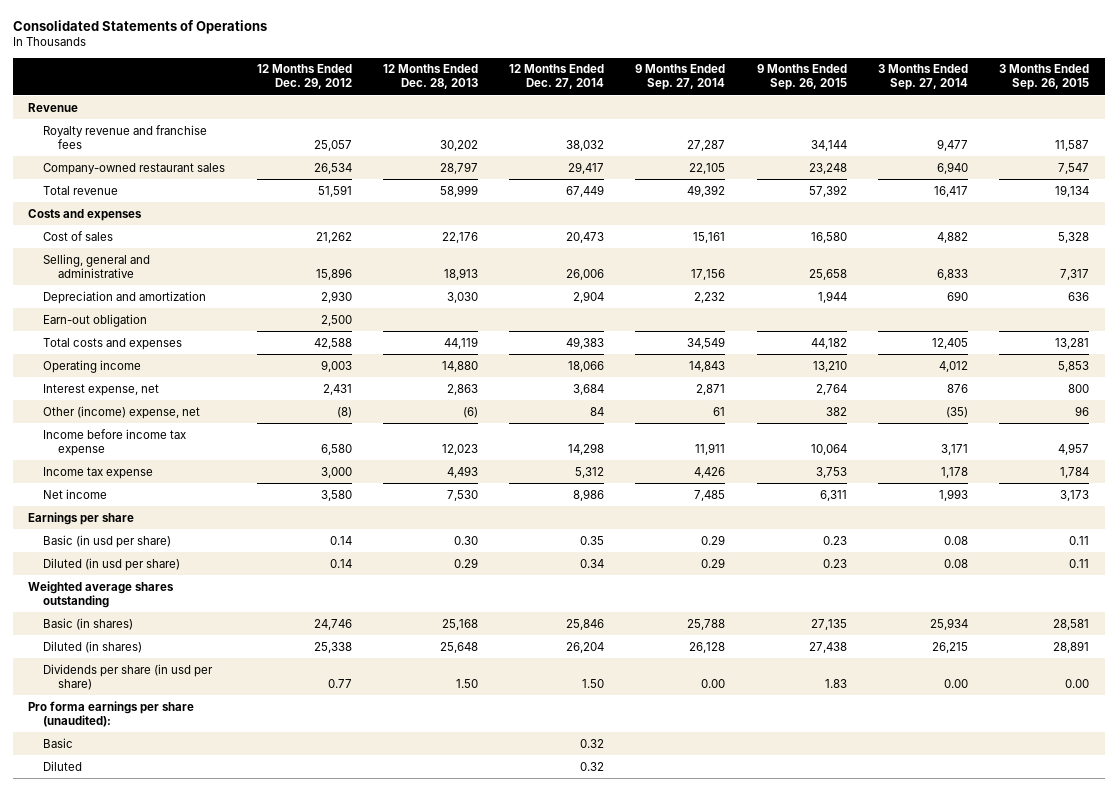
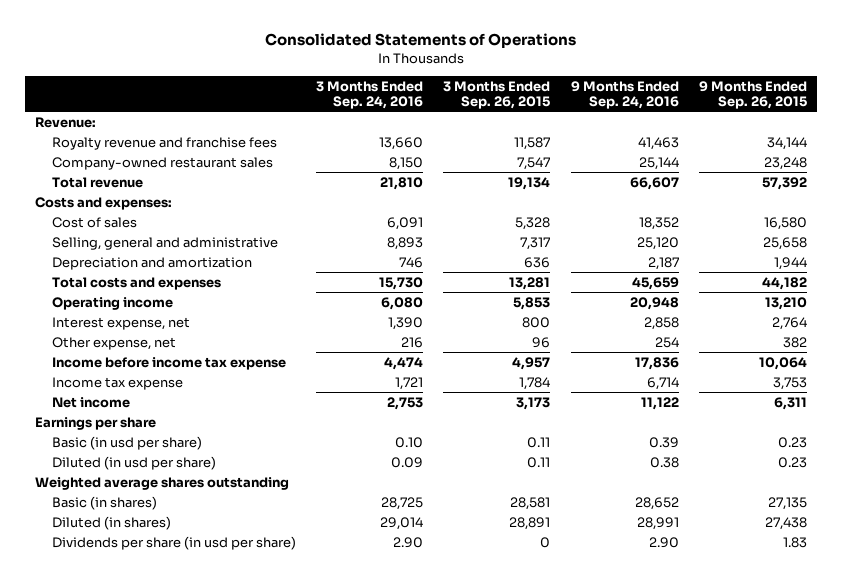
- | 12 Months Ended Dec. 29, 2012 | 12 Months Ended Dec. 28, 2013 | 12 Months Ended Dec. 27, 2014 | 9 Months Ended Sep. 27, 2014 | 9 Months Ended Sep. 26, 2015 | 3 Months Ended Sep. 27, 2014 | 3 Months Ended Sep. 26, 2015
+ | 3 Months Ended Sep. 24, 2016 | 3 Months Ended Sep. 26, 2015 | 9 Months Ended Sep. 24, 2016 | 9 Months Ended Sep. 26, 2015
- Revenue
+ Revenue:
- Costs and expenses
+ Costs and expenses:
- Earn-out obligation | 2,500 | | | | | |
- Other (income) expense, net | (8) | (6) | 84 | 61 | 382 | (35) | 96
+ Other expense, net | 216 | 96 | 254 | 382
- Dividends per share (in usd per share) | 0.77 | 1.50 | 1.50 | 0.00 | 1.83 | 0.00 | 0.00
- Pro forma earnings per share (unaudited):
- Basic | | | 0.32 | | | |
- Diluted | | | 0.32 | | | |
+ Dividends per share (in usd per share) | 2.90 | 0 | 2.90 | 1.83

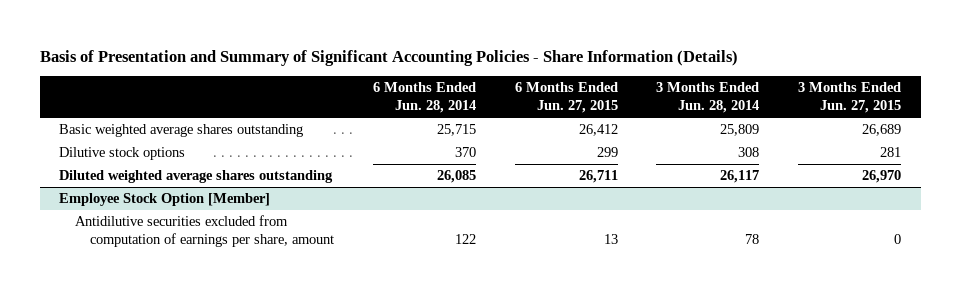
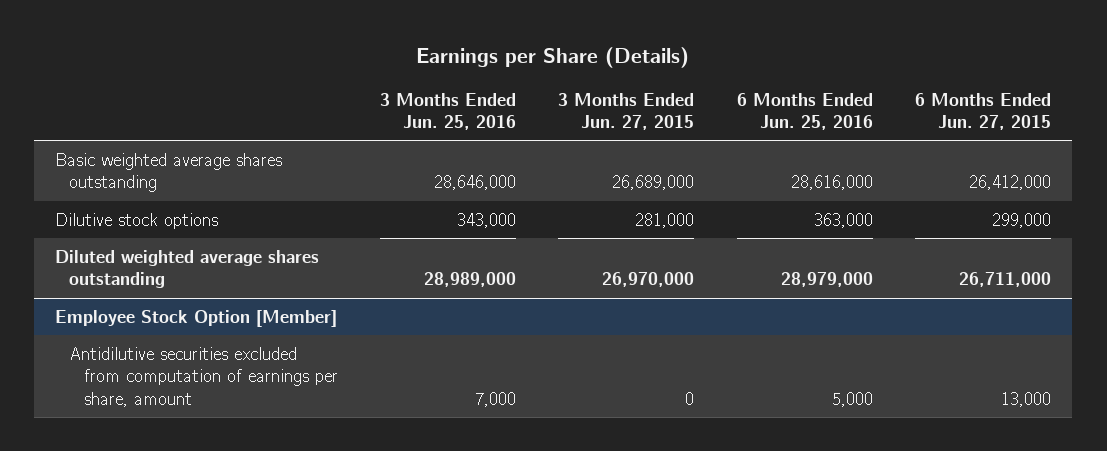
- Basis of Presentation and Summary of Significant Accounting Policies - Share Information (Details)
+ Earnings per Share (Details)
- | 6 Months Ended Jun. 28, 2014 | 6 Months Ended Jun. 27, 2015 | 3 Months Ended Jun. 28, 2014 | 3 Months Ended Jun. 27, 2015
+ | 3 Months Ended Jun. 25, 2016 | 3 Months Ended Jun. 27, 2015 | 6 Months Ended Jun. 25, 2016 | 6 Months Ended Jun. 27, 2015
- Basic weighted average shares outstanding | 25,715 | 26,412 | 25,809 | 26,689
- Dilutive stock options | 370 | 299 | 308 | 281
- Diluted weighted average shares outstanding | 26,085 | 26,711 | 26,117 | 26,970
+ Basic weighted average shares outstanding | 28,646,000 | 26,689,000 | 28,616,000 | 26,412,000
+ Dilutive stock options | 343,000 | 281,000 | 363,000 | 299,000
+ Diluted weighted average shares outstanding | 28,989,000 | 26,970,000 | 28,979,000 | 26,711,000
@ Employee Stock Option [Member]
- Antidilutive securities excluded from computation of earnings per share, amount | 122 | 13 | 78 | 0
+ Antidilutive securities excluded from computation of earnings per share, amount | 7,000 | 0 | 5,000 | 13,000

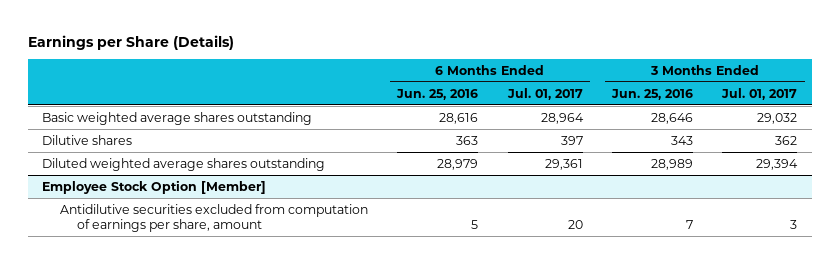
- | 3 Months Ended Jun. 25, 2016 | 3 Months Ended Jun. 27, 2015 | 6 Months Ended Jun. 25, 2016 | 6 Months Ended Jun. 27, 2015
+ | 6 Months Ended Jun. 25, 2016 | 6 Months Ended Jul. 01, 2017 | 3 Months Ended Jun. 25, 2016 | 3 Months Ended Jul. 01, 2017
- Basic weighted average shares outstanding | 28,646,000 | 26,689,000 | 28,616,000 | 26,412,000
- Dilutive stock options | 343,000 | 281,000 | 363,000 | 299,000
- Diluted weighted average shares outstanding | 28,989,000 | 26,970,000 | 28,979,000 | 26,711,000
+ Basic weighted average shares outstanding | 28,616 | 28,964 | 28,646 | 29,032
+ Dilutive shares | 363 | 397 | 343 | 362
+ Diluted weighted average shares outstanding | 28,979 | 29,361 | 28,989 | 29,394
@ Employee Stock Option [Member]
- Antidilutive securities excluded from computation of earnings per share, amount | 7,000 | 0 | 5,000 | 13,000
+ Antidilutive securities excluded from computation of earnings per share, amount | 5 | 20 | 7 | 3

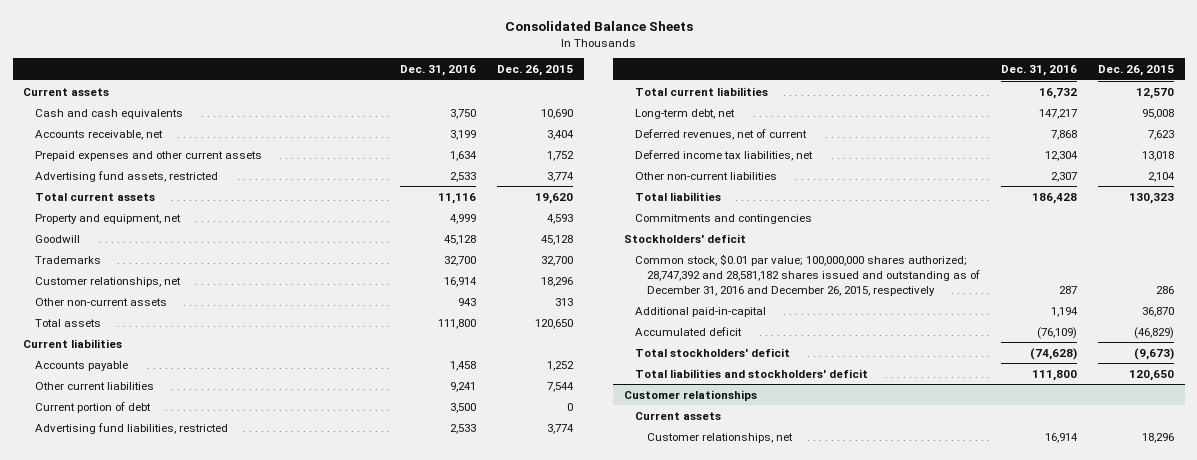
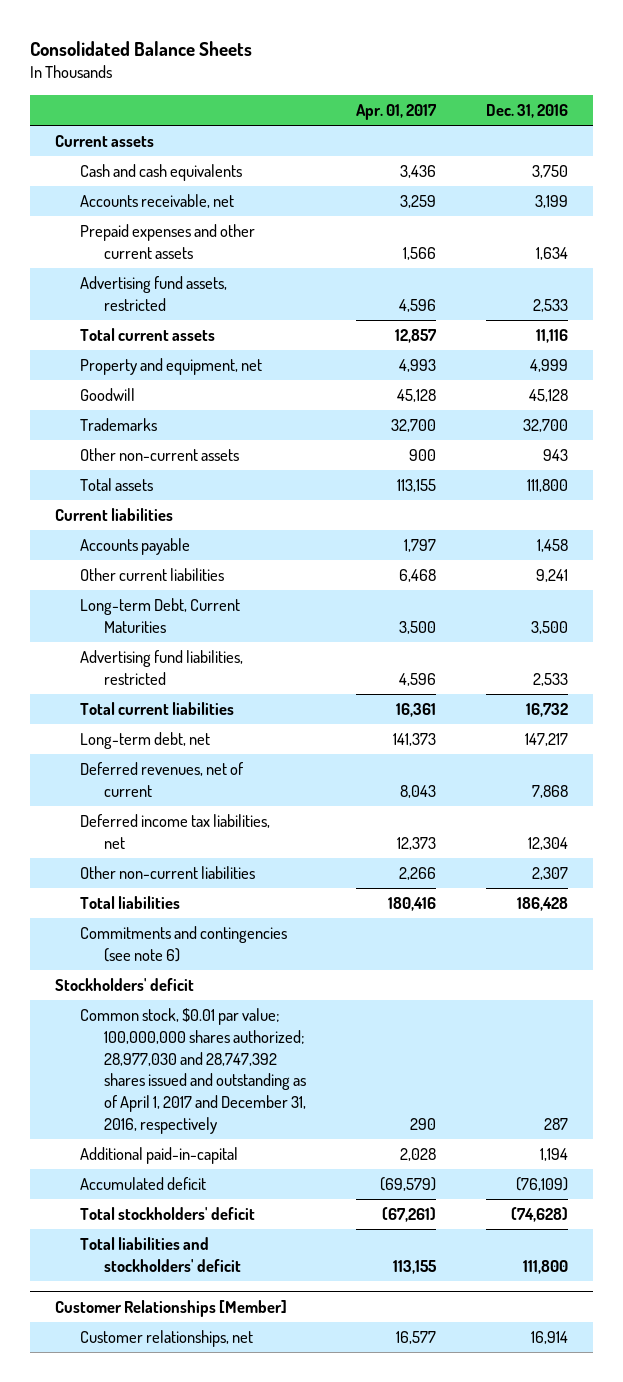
- | Dec. 31, 2016 | Dec. 26, 2015
+ | Apr. 01, 2017 | Dec. 31, 2016
- Customer relationships, net | 16,914 | 18,296
- Current portion of debt | 3,500 | 0
+ Long-term Debt, Current Maturities | 3,500 | 3,500
- Commitments and contingencies
+ Commitments and contingencies (see note 6)
- Common stock, $0.01 par value; 100,000,000 shares authorized; 28,747,392 and 28,581,182 shares issued and outstanding as of December 31, 2016 and December 26, 2015, respectively | 287 | 286
+ Common stock, $0.01 par value; 100,000,000 shares authorized; 28,977,030 and 28,747,392 shares issued and outstanding as of April 1, 2017 and December 31, 2016, respectively | 290 | 287
- Customer relationships
- Current assets
+ Customer Relationships [Member]

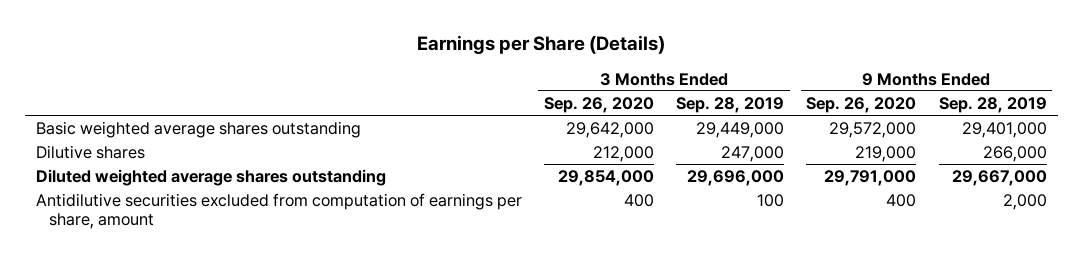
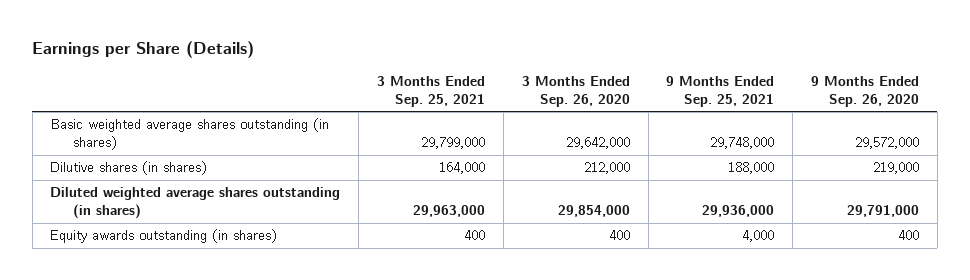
- | 3 Months Ended Sep. 26, 2020 | 3 Months Ended Sep. 28, 2019 | 9 Months Ended Sep. 26, 2020 | 9 Months Ended Sep. 28, 2019
+ | 3 Months Ended Sep. 25, 2021 | 3 Months Ended Sep. 26, 2020 | 9 Months Ended Sep. 25, 2021 | 9 Months Ended Sep. 26, 2020
- Basic weighted average shares outstanding | 29,642,000 | 29,449,000 | 29,572,000 | 29,401,000
- Dilutive shares | 212,000 | 247,000 | 219,000 | 266,000
- Diluted weighted average shares outstanding | 29,854,000 | 29,696,000 | 29,791,000 | 29,667,000
- Antidilutive securities excluded from computation of earnings per share, amount | 400 | 100 | 400 | 2,000
+ Basic weighted average shares outstanding (in shares) | 29,799,000 | 29,642,000 | 29,748,000 | 29,572,000
+ Dilutive shares (in shares) | 164,000 | 212,000 | 188,000 | 219,000
+ Diluted weighted average shares outstanding (in shares) | 29,963,000 | 29,854,000 | 29,936,000 | 29,791,000
+ Equity awards outstanding (in shares) | 400 | 400 | 4,000 | 400

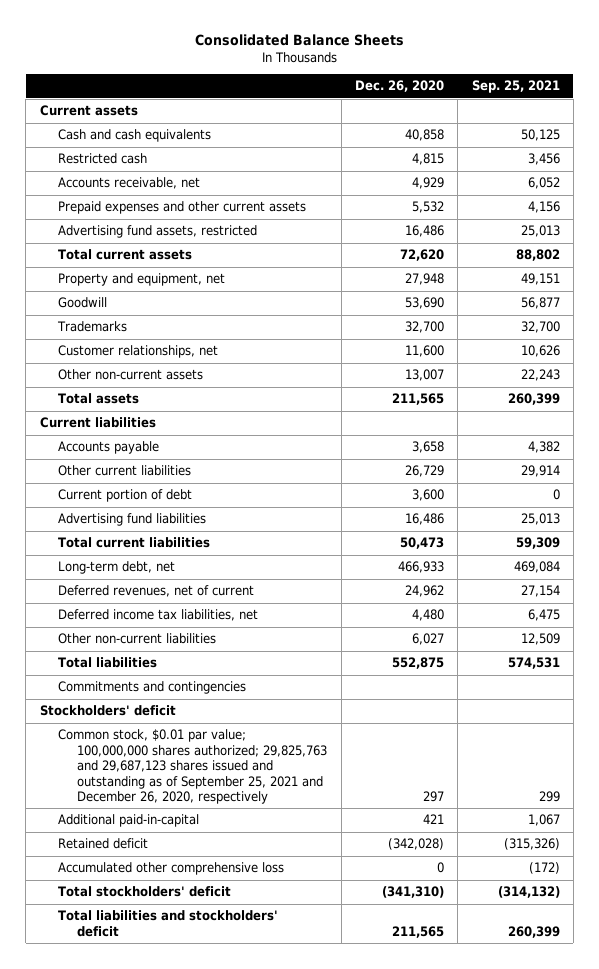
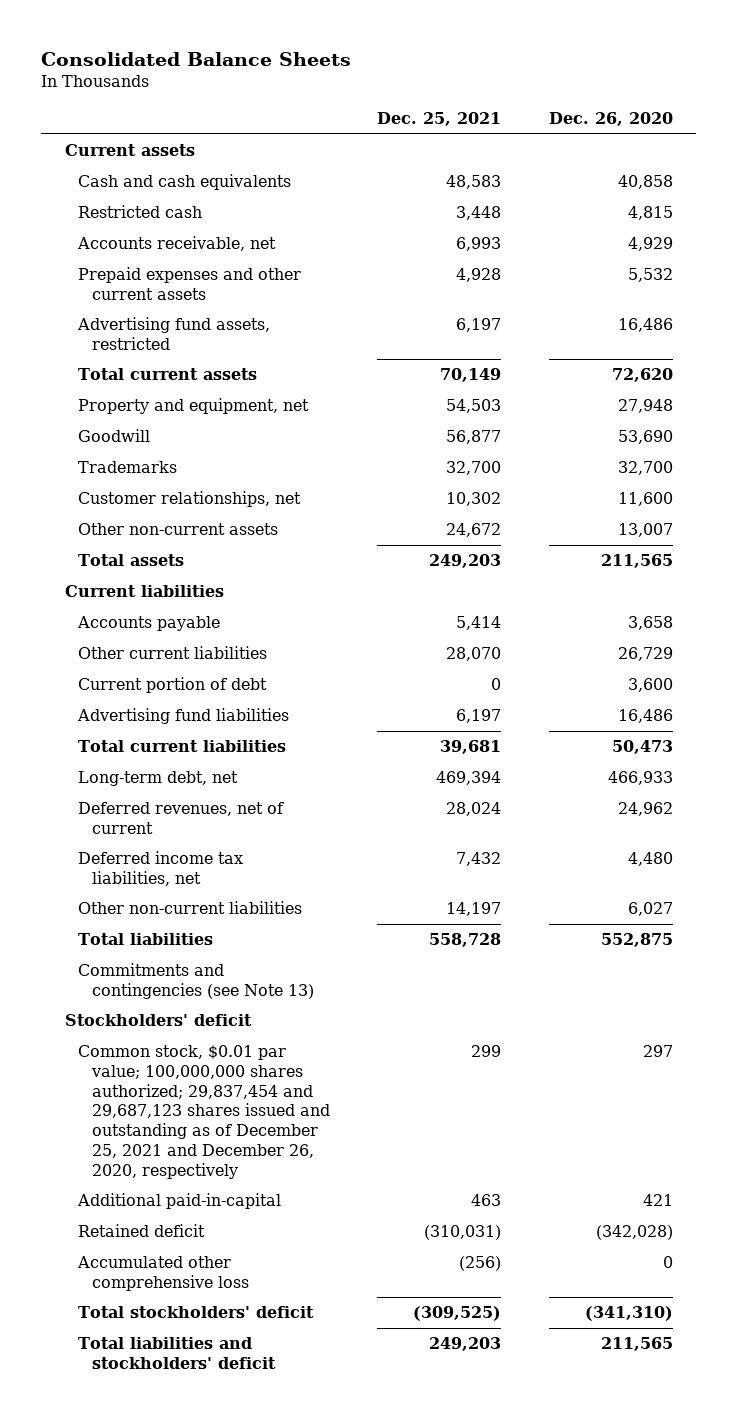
- | Dec. 26, 2020 | Sep. 25, 2021
+ | Dec. 25, 2021 | Dec. 26, 2020
- Commitments and contingencies
+ Commitments and contingencies (see Note 13)
- Common stock, $0.01 par value; 100,000,000 shares authorized; 29,825,763 and 29,687,123 shares issued and outstanding as of September 25, 2021 and December 26, 2020, respectively | 297 | 299
+ Common stock, $0.01 par value; 100,000,000 shares authorized; 29,837,454 and 29,687,123 shares issued and outstanding as of December 25, 2021 and December 26, 2020, respectively | 299 | 297

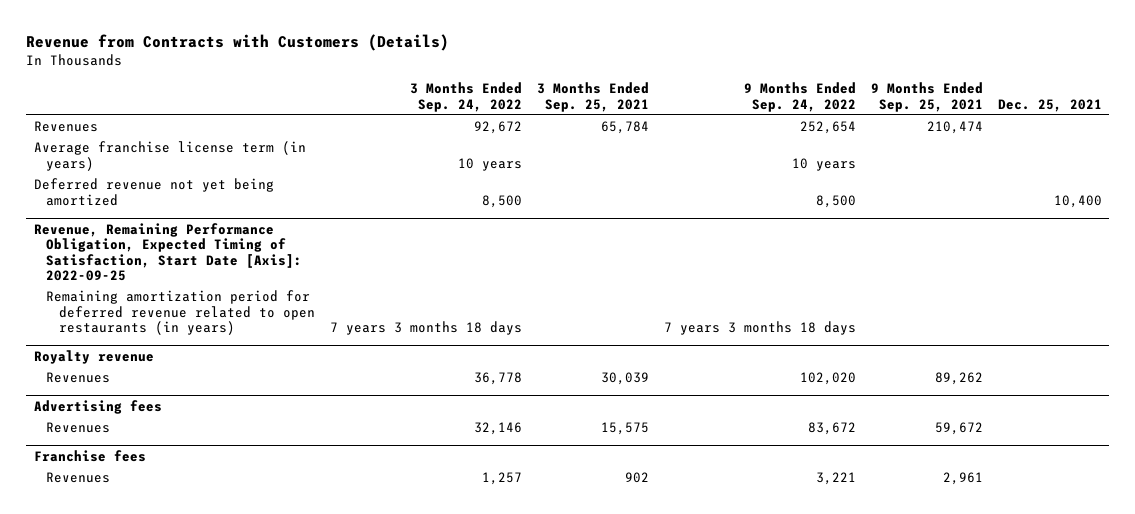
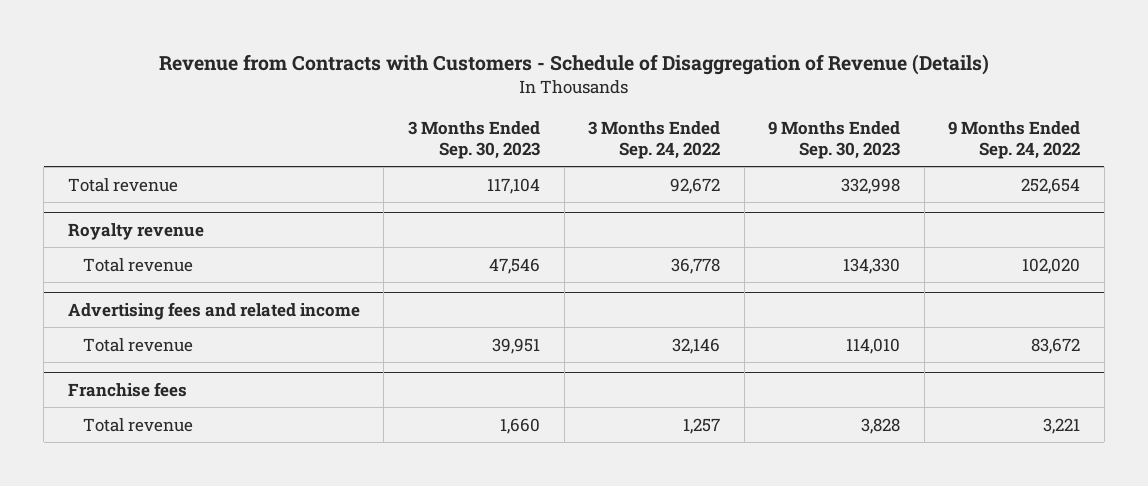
- Revenue from Contracts with Customers (Details)
+ Revenue from Contracts with Customers - Schedule of Disaggregation of Revenue (Details)
- | 3 Months Ended Sep. 24, 2022 | 3 Months Ended Sep. 25, 2021 | 9 Months Ended Sep. 24, 2022 | 9 Months Ended Sep. 25, 2021 | Dec. 25, 2021
+ | 3 Months Ended Sep. 30, 2023 | 3 Months Ended Sep. 24, 2022 | 9 Months Ended Sep. 30, 2023 | 9 Months Ended Sep. 24, 2022
- Revenues | 92,672 | 65,784 | 252,654 | 210,474 |
- Average franchise license term (in years) | 10 years | | 10 years | |
- Deferred revenue not yet being amortized | 8,500 | | 8,500 | | 10,400
- Revenue, Remaining Performance Obligation, Expected Timing of Satisfaction, Start Date [Axis]: 2022-09-25
- Remaining amortization period for deferred revenue related to open restaurants (in years) | 7 years 3 months 18 days | | 7 years 3 months 18 days | |
+ Total revenue | 117,104 | 92,672 | 332,998 | 252,654
@ Royalty revenue
- Revenues | 36,778 | 30,039 | 102,020 | 89,262 |
- Advertising fees
- Revenues | 32,146 | 15,575 | 83,672 | 59,672 |
@ Royalty revenue
+ Total revenue | 47,546 | 36,778 | 134,330 | 102,020
+ Advertising fees and related income
+ Total revenue | 39,951 | 32,146 | 114,010 | 83,672
@ Franchise fees
- Revenues | 1,257 | 902 | 3,221 | 2,961 |
+ Total revenue | 1,660 | 1,257 | 3,828 | 3,221

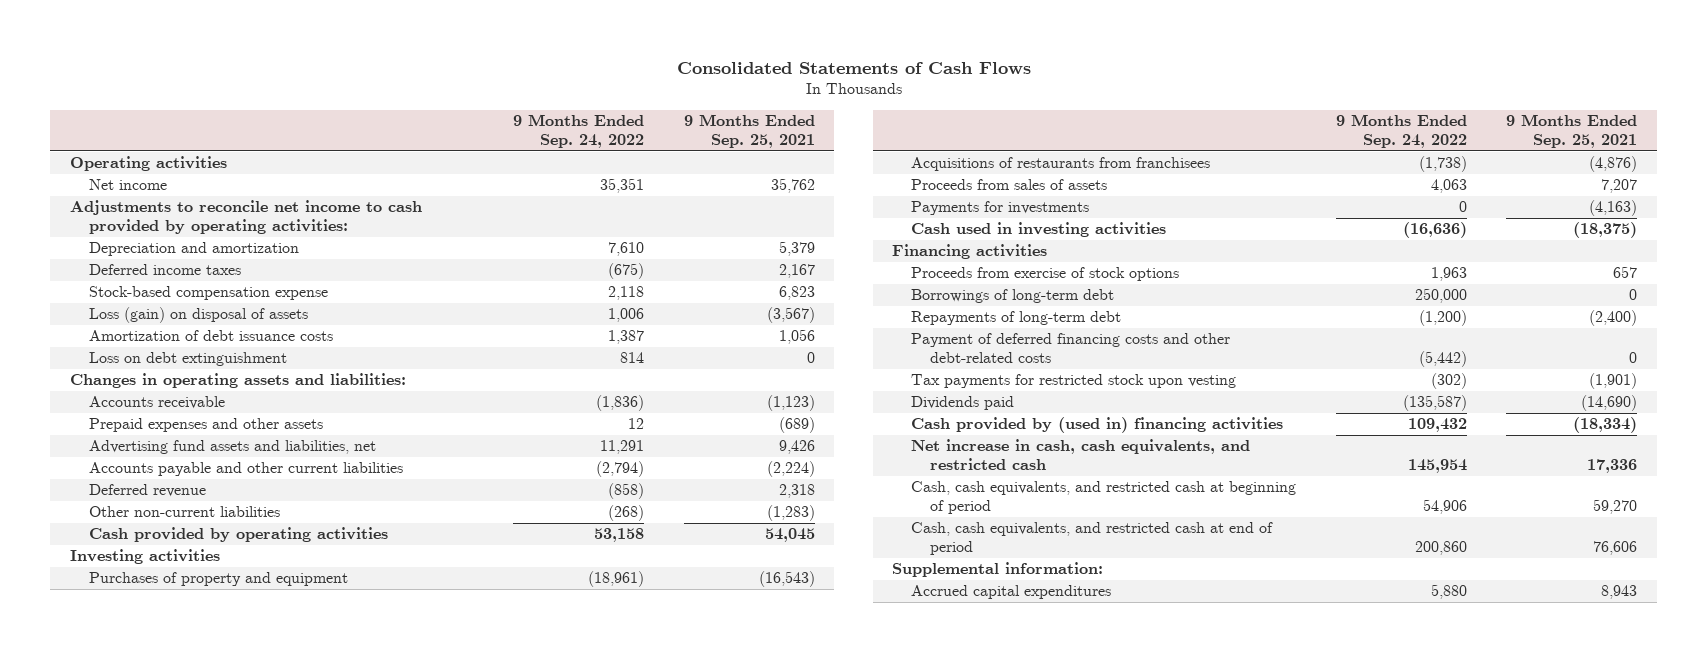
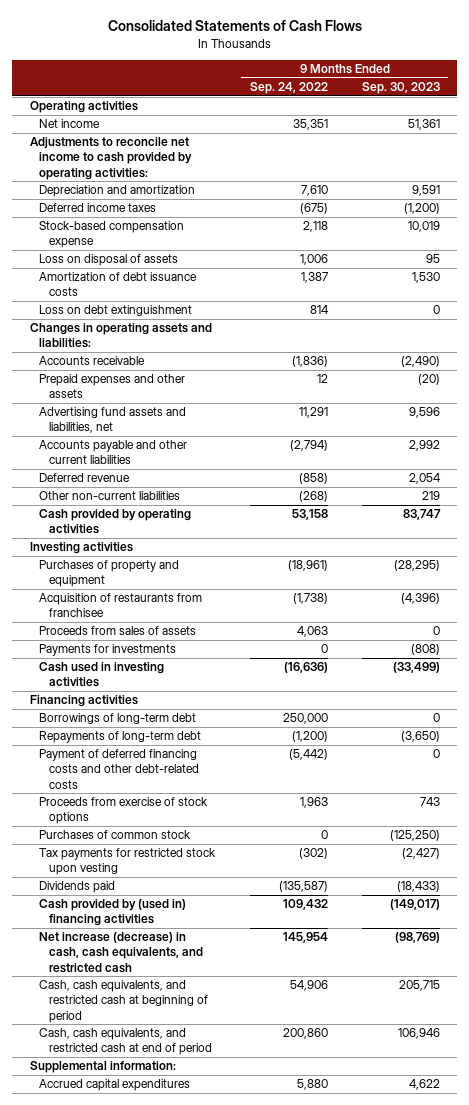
- | 9 Months Ended Sep. 24, 2022 | 9 Months Ended Sep. 25, 2021
+ | 9 Months Ended Sep. 24, 2022 | 9 Months Ended Sep. 30, 2023
- Loss (gain) on disposal of assets | 1,006 | (3,567)
+ Loss on disposal of assets | 1,006 | 95
- Acquisitions of restaurants from franchisees | (1,738) | (4,876)
+ Acquisition of restaurants from franchisee | (1,738) | (4,396)
moved down: Proceeds from exercise of stock options | 1,963 | 743
+ Purchases of common stock | 0 | (125,250)
- Net increase in cash, cash equivalents, and restricted cash | 145,954 | 17,336
+ Net increase (decrease) in cash, cash equivalents, and restricted cash | 145,954 | (98,769)

